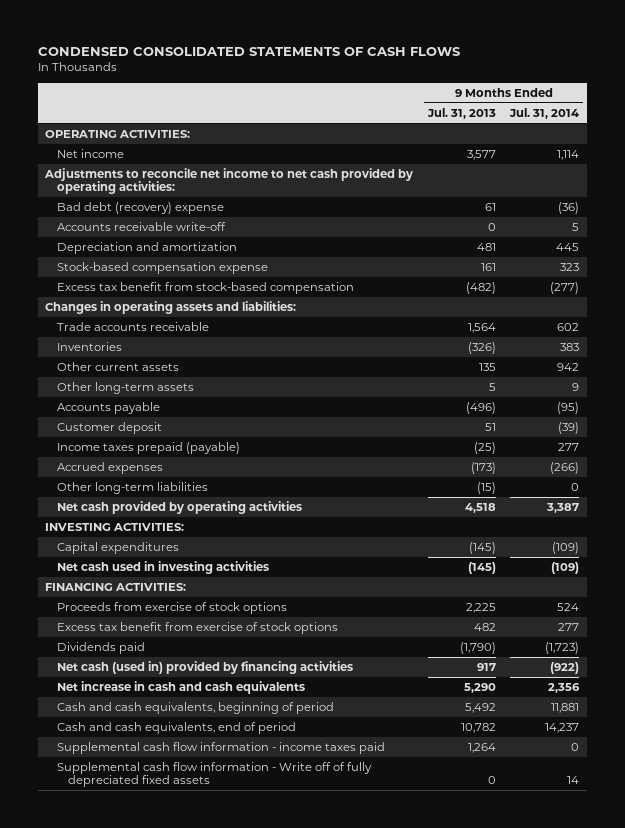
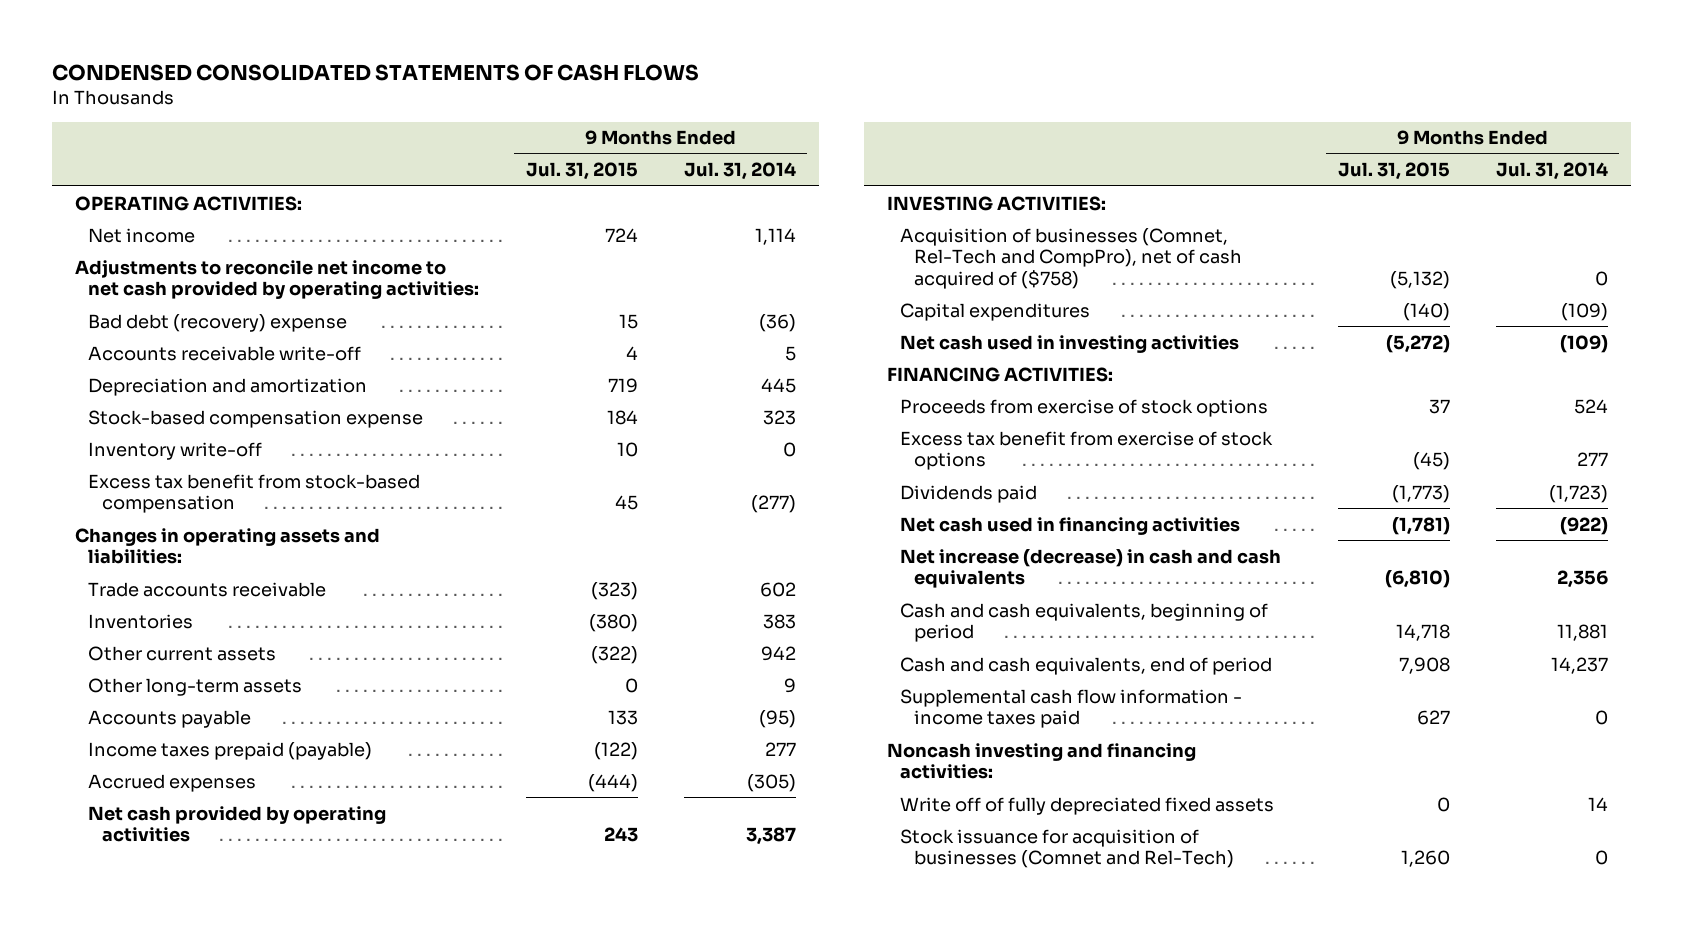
- | 9 Months Ended Jul. 31, 2013 | 9 Months Ended Jul. 31, 2014
+ | 9 Months Ended Jul. 31, 2015 | 9 Months Ended Jul. 31, 2014
+ Inventory write-off | 10 | 0
- Customer deposit | 51 | (39)
- Accrued expenses | (173) | (266)
- Other long-term liabilities | (15) | 0
+ Accrued expenses | (444) | (305)
+ Acquisition of businesses (Comnet, Rel-Tech and CompPro), net of cash acquired of ($758) | (5,132) | 0
- Net cash (used in) provided by financing activities | 917 | (922)
- Net increase in cash and cash equivalents | 5,290 | 2,356
+ Net cash used in financing activities | (1,781) | (922)
+ Net increase (decrease) in cash and cash equivalents | (6,810) | 2,356
- Supplemental cash flow information - Write off of fully depreciated fixed assets | 0 | 14
+ Noncash investing and financing activities:
+ Write off of fully depreciated fixed assets | 0 | 14
+ Stock issuance for acquisition of businesses (Comnet and Rel-Tech) | 1,260 | 0

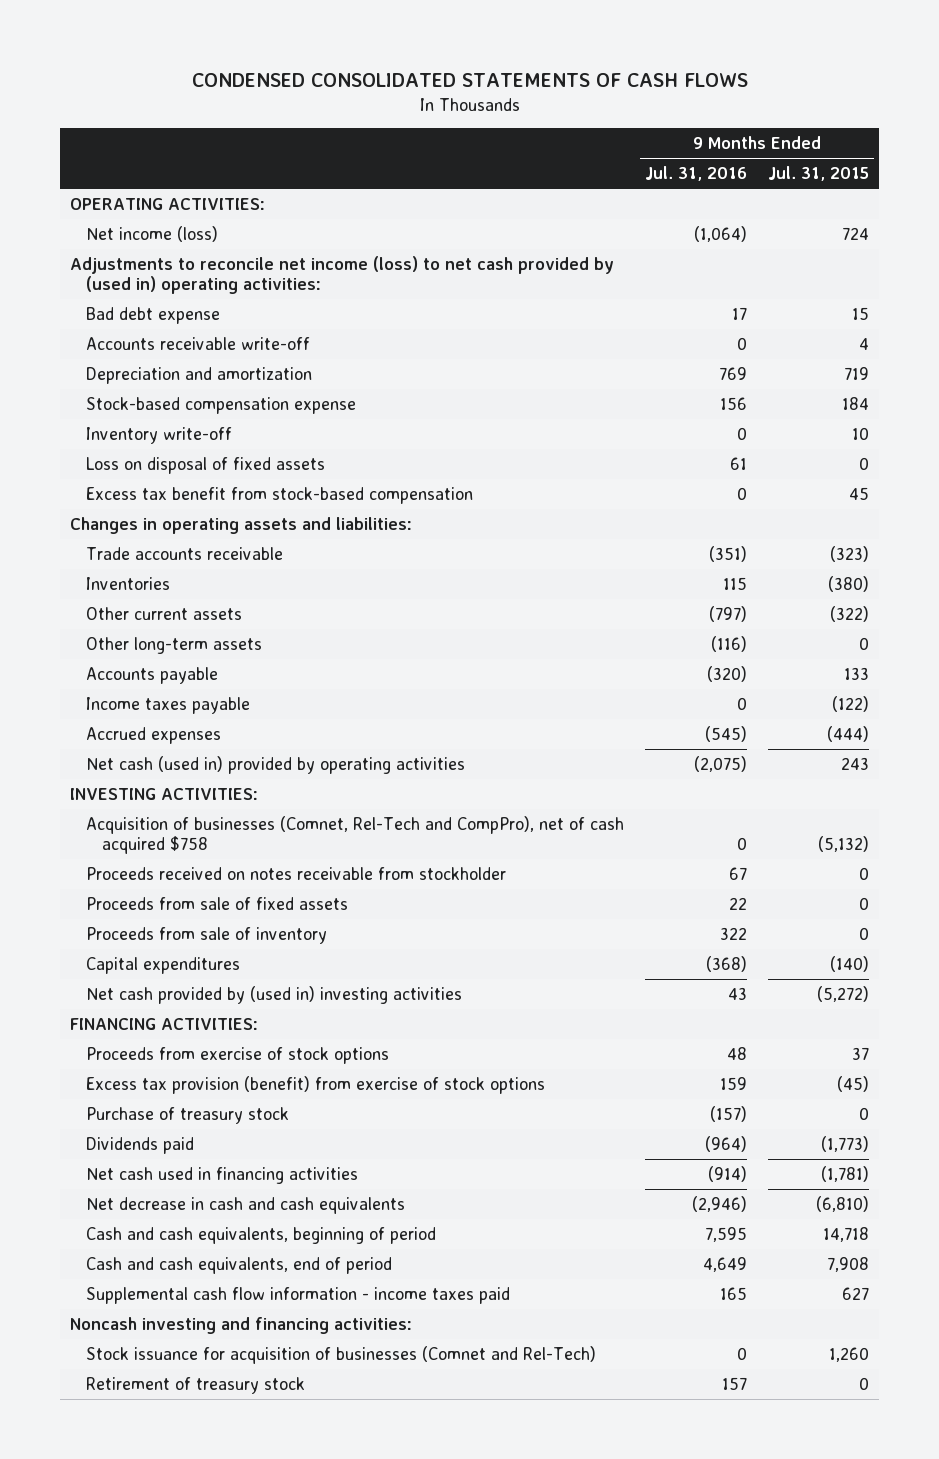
- | 9 Months Ended Jul. 31, 2015 | 9 Months Ended Jul. 31, 2014
+ | 9 Months Ended Jul. 31, 2016 | 9 Months Ended Jul. 31, 2015
- Net income | 724 | 1,114
- Adjustments to reconcile net income to net cash provided by operating activities:
- Bad debt (recovery) expense | 15 | (36)
+ Net income (loss) | (1,064) | 724
+ Adjustments to reconcile net income (loss) to net cash provided by (used in) operating activities:
+ Bad debt expense | 17 | 15
+ Loss on disposal of fixed assets | 61 | 0
- Income taxes prepaid (payable) | (122) | 277
+ Income taxes payable | 0 | (122)
- Net cash provided by operating activities | 243 | 3,387
+ Net cash (used in) provided by operating activities | (2,075) | 243
- Acquisition of businesses (Comnet, Rel-Tech and CompPro), net of cash acquired of ($758) | (5,132) | 0
+ Acquisition of businesses (Comnet, Rel-Tech and CompPro), net of cash acquired $758 | 0 | (5,132)
+ Proceeds received on notes receivable from stockholder | 67 | 0
+ Proceeds from sale of fixed assets | 22 | 0
+ Proceeds from sale of inventory | 322 | 0
- Net cash used in investing activities | (5,272) | (109)
+ Net cash provided by (used in) investing activities | 43 | (5,272)
- Excess tax benefit from exercise of stock options | (45) | 277
+ Excess tax provision (benefit) from exercise of stock options | 159 | (45)
+ Purchase of treasury stock | (157) | 0
- Net increase (decrease) in cash and cash equivalents | (6,810) | 2,356
+ Net decrease in cash and cash equivalents | (2,946) | (6,810)
- Write off of fully depreciated fixed assets | 0 | 14
+ Retirement of treasury stock | 157 | 0

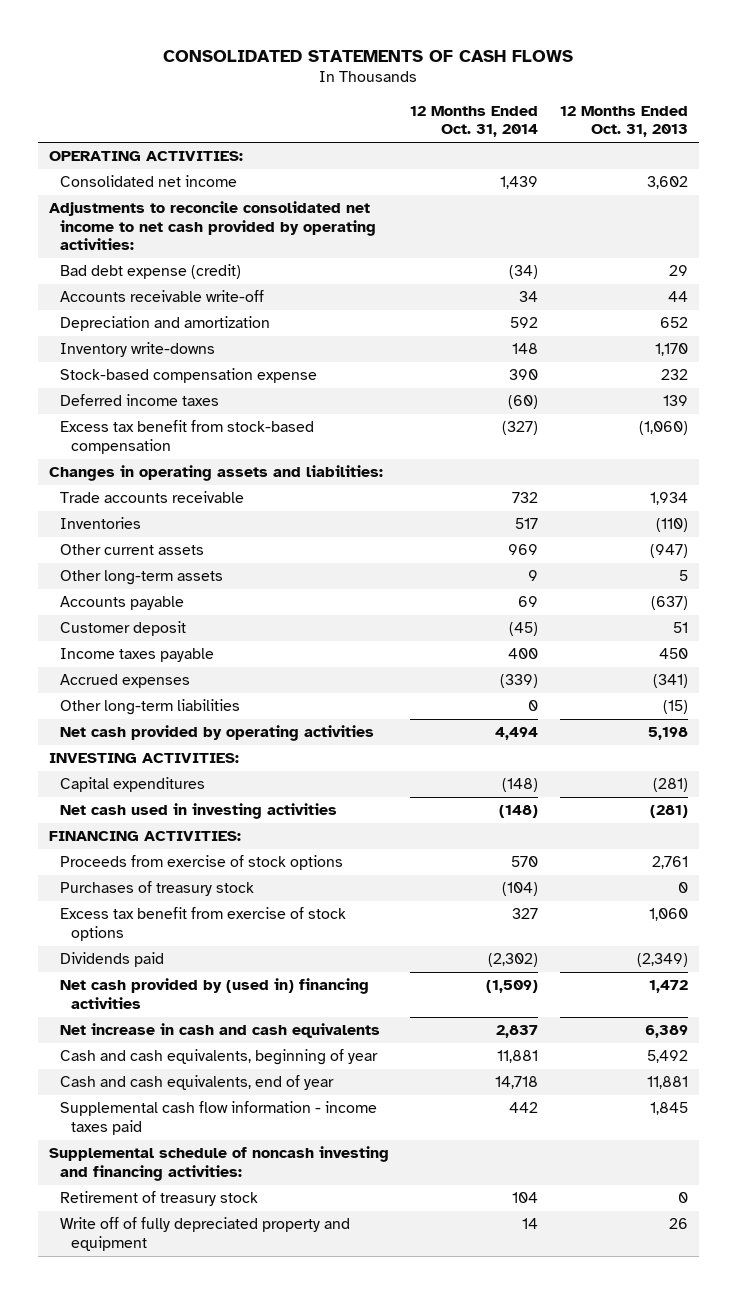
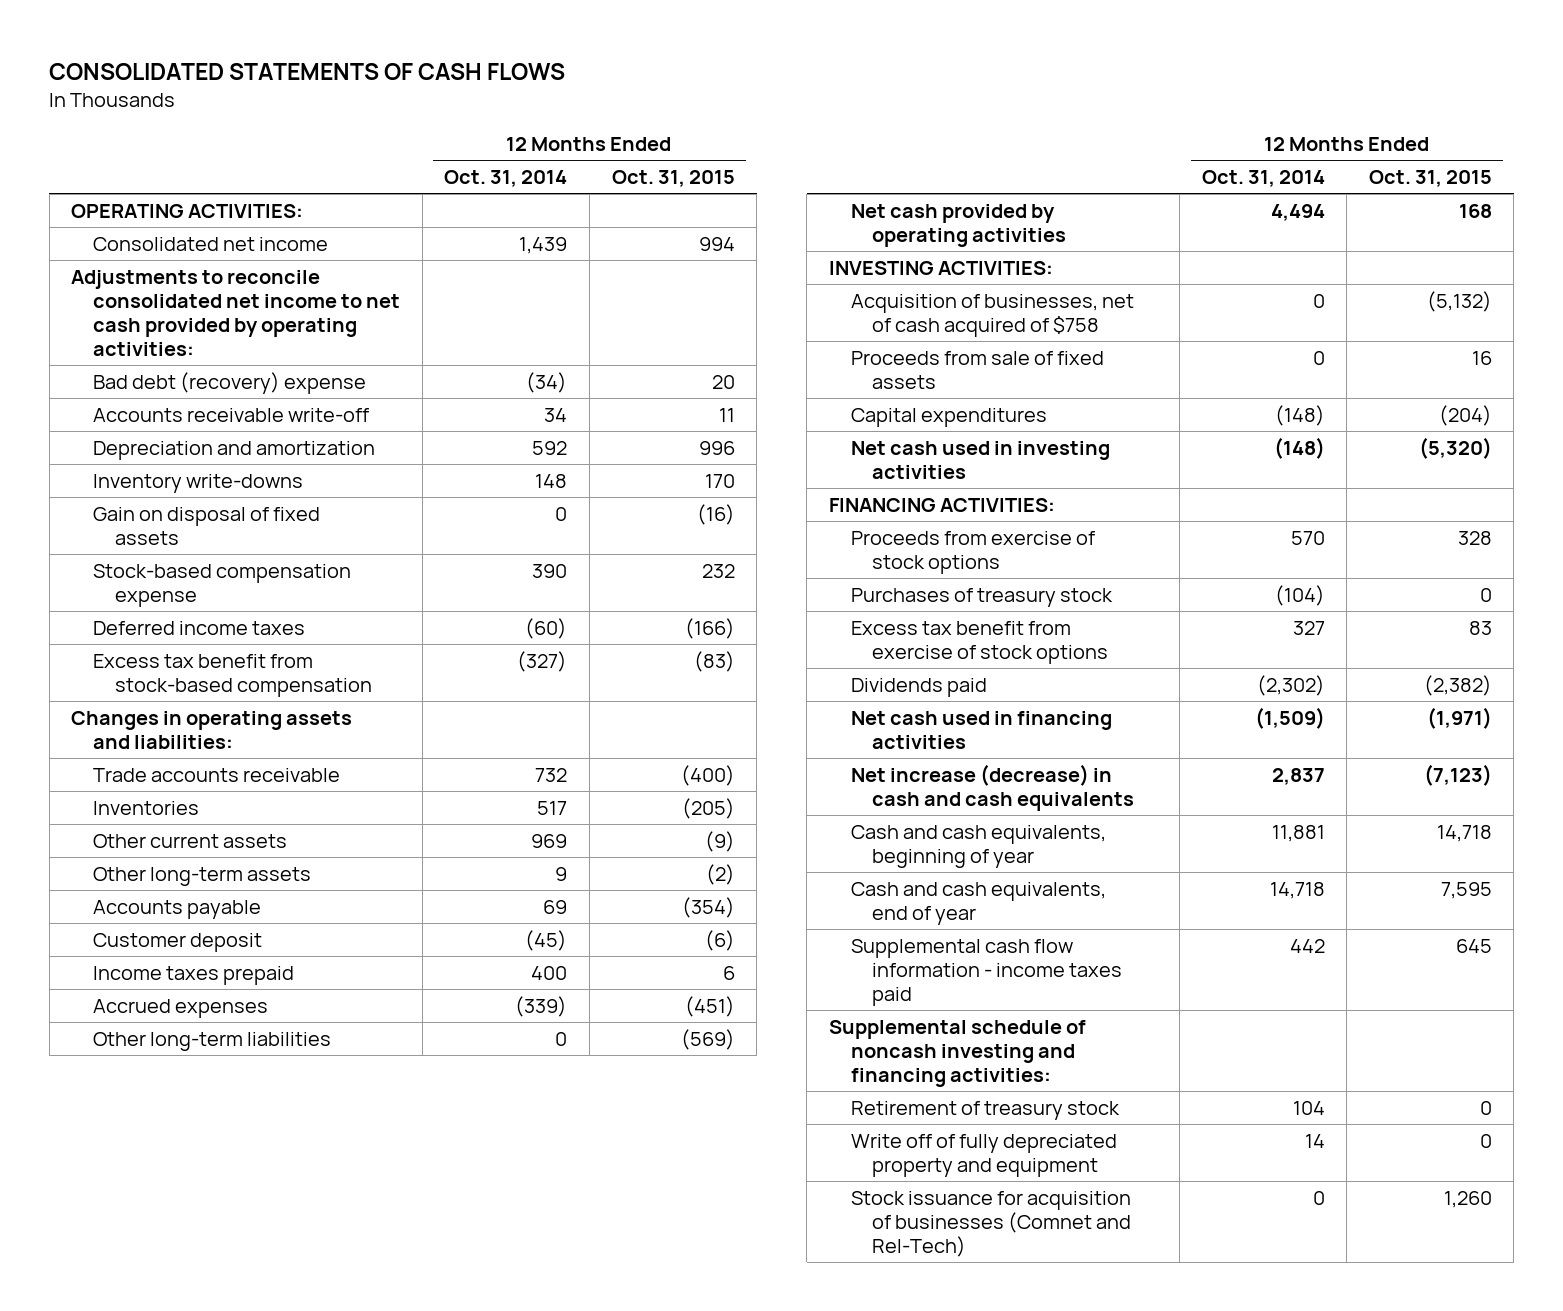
- | 12 Months Ended Oct. 31, 2014 | 12 Months Ended Oct. 31, 2013
+ | 12 Months Ended Oct. 31, 2014 | 12 Months Ended Oct. 31, 2015
- Bad debt expense (credit) | (34) | 29
+ Bad debt (recovery) expense | (34) | 20
+ Gain on disposal of fixed assets | 0 | (16)
- Income taxes payable | 400 | 450
+ Income taxes prepaid | 400 | 6
+ Acquisition of businesses, net of cash acquired of $758 | 0 | (5,132)
+ Proceeds from sale of fixed assets | 0 | 16
- Net cash provided by (used in) financing activities | (1,509) | 1,472
- Net increase in cash and cash equivalents | 2,837 | 6,389
+ Net cash used in financing activities | (1,509) | (1,971)
+ Net increase (decrease) in cash and cash equivalents | 2,837 | (7,123)
+ Stock issuance for acquisition of businesses (Comnet and Rel-Tech) | 0 | 1,260

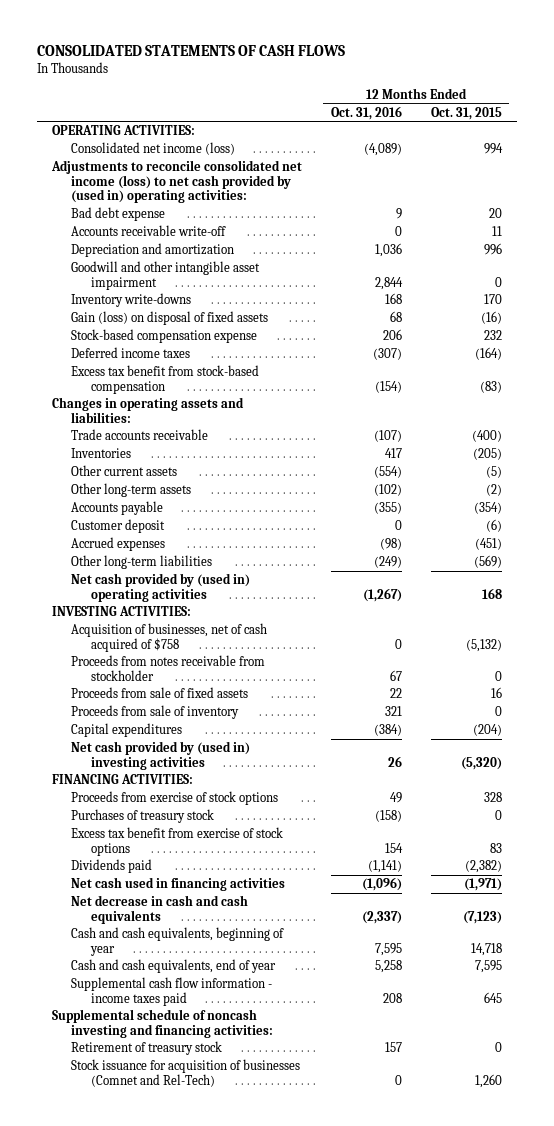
- | 12 Months Ended Oct. 31, 2014 | 12 Months Ended Oct. 31, 2015
+ | 12 Months Ended Oct. 31, 2016 | 12 Months Ended Oct. 31, 2015
- Consolidated net income | 1,439 | 994
- Adjustments to reconcile consolidated net income to net cash provided by operating activities:
- Bad debt (recovery) expense | (34) | 20
+ Consolidated net income (loss) | (4,089) | 994
+ Adjustments to reconcile consolidated net income (loss) to net cash provided by (used in) operating activities:
+ Bad debt expense | 9 | 20
+ Goodwill and other intangible asset impairment | 2,844 | 0
- Gain on disposal of fixed assets | 0 | (16)
+ Gain (loss) on disposal of fixed assets | 68 | (16)
- Deferred income taxes | (60) | (166)
+ Deferred income taxes | (307) | (164)
- Other current assets | 969 | (9)
+ Other current assets | (554) | (5)
- Income taxes prepaid | 400 | 6
- Net cash provided by operating activities | 4,494 | 168
+ Net cash provided by (used in) operating activities | (1,267) | 168
+ Proceeds from notes receivable from stockholder | 67 | 0
+ Proceeds from sale of inventory | 321 | 0
- Net cash used in investing activities | (148) | (5,320)
+ Net cash provided by (used in) investing activities | 26 | (5,320)
- Net increase (decrease) in cash and cash equivalents | 2,837 | (7,123)
+ Net decrease in cash and cash equivalents | (2,337) | (7,123)
- Write off of fully depreciated property and equipment | 14 | 0

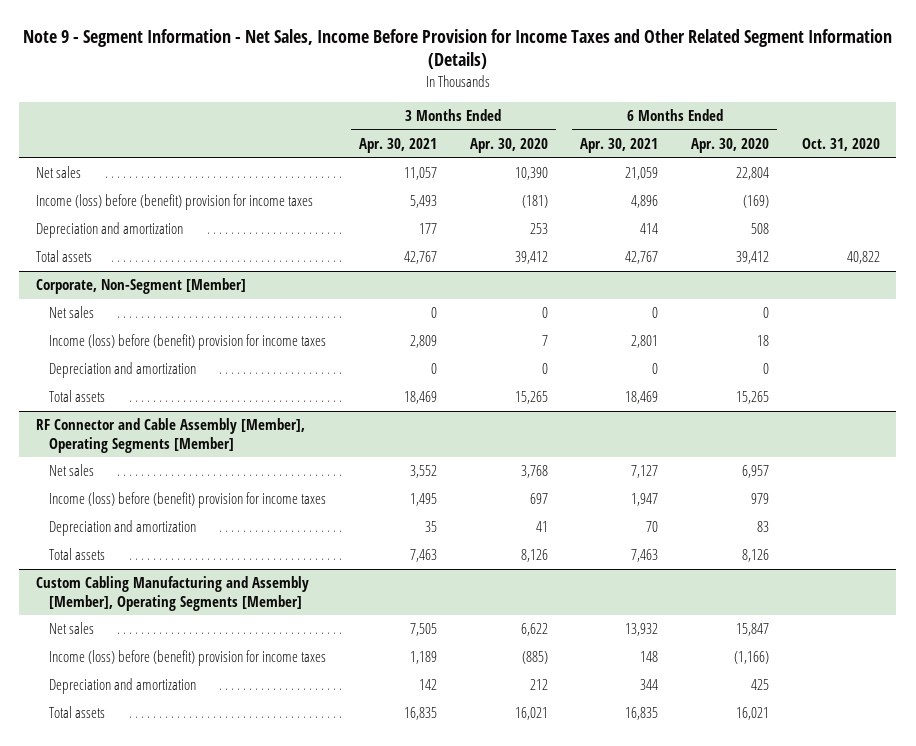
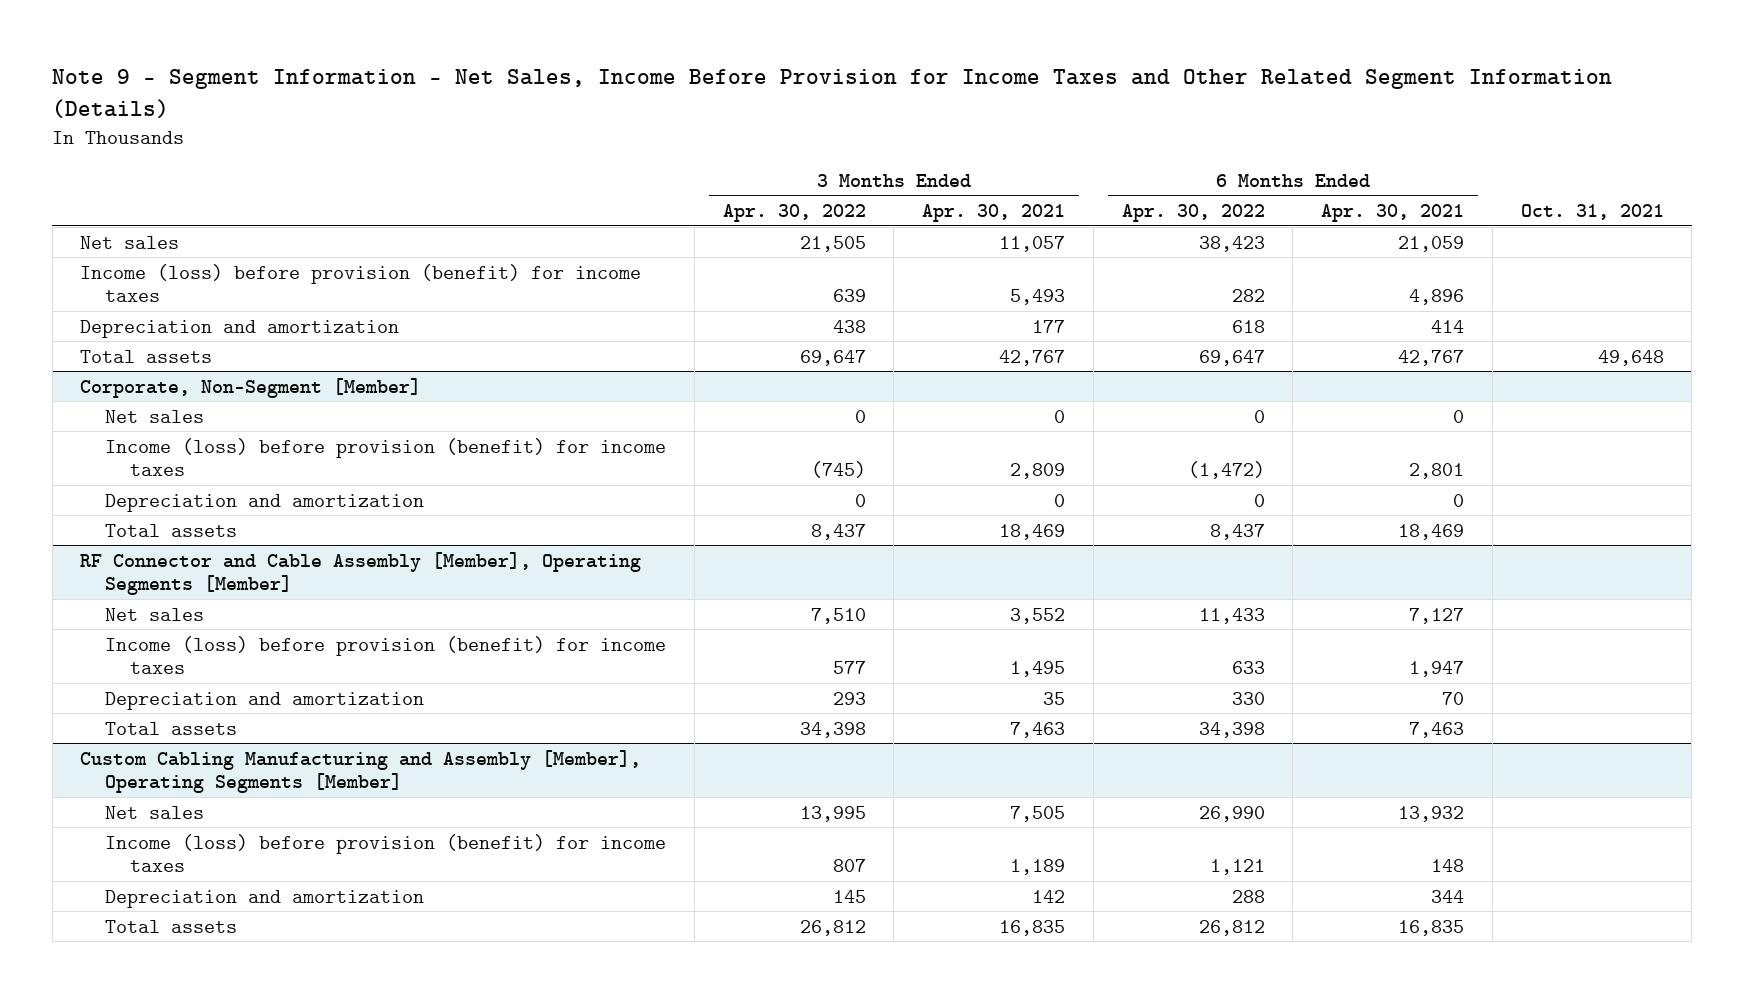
- | 3 Months Ended Apr. 30, 2021 | 3 Months Ended Apr. 30, 2020 | 6 Months Ended Apr. 30, 2021 | 6 Months Ended Apr. 30, 2020 | Oct. 31, 2020
+ | 3 Months Ended Apr. 30, 2022 | 3 Months Ended Apr. 30, 2021 | 6 Months Ended Apr. 30, 2022 | 6 Months Ended Apr. 30, 2021 | Oct. 31, 2021
- Income (loss) before (benefit) provision for income taxes | 5,493 | (181) | 4,896 | (169) |
+ Income (loss) before provision (benefit) for income taxes | 639 | 5,493 | 282 | 4,896 |
@ Corporate, Non-Segment [Member]
- Income (loss) before (benefit) provision for income taxes | 2,809 | 7 | 2,801 | 18 |
+ Income (loss) before provision (benefit) for income taxes | (745) | 2,809 | (1,472) | 2,801 |
@ RF Connector and Cable Assembly [Member], Operating Segments [Member]
- Income (loss) before (benefit) provision for income taxes | 1,495 | 697 | 1,947 | 979 |
+ Income (loss) before provision (benefit) for income taxes | 577 | 1,495 | 633 | 1,947 |
@ Custom Cabling Manufacturing and Assembly [Member], Operating Segments [Member]
- Income (loss) before (benefit) provision for income taxes | 1,189 | (885) | 148 | (1,166) |
+ Income (loss) before provision (benefit) for income taxes | 807 | 1,189 | 1,121 | 148 |

